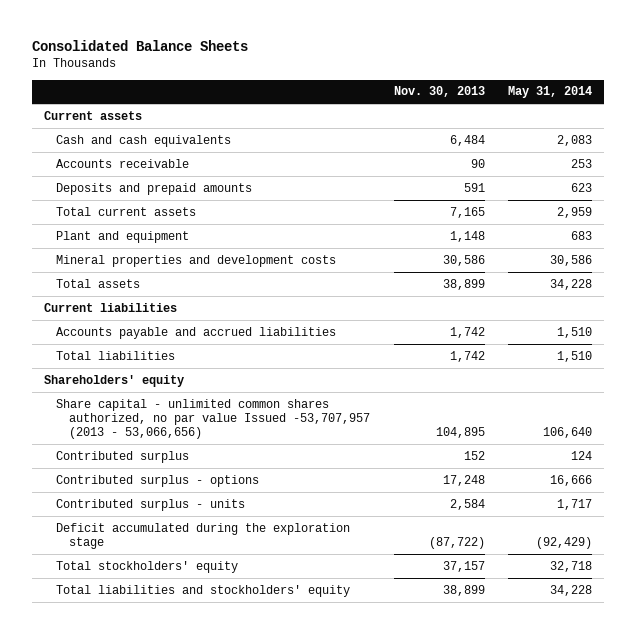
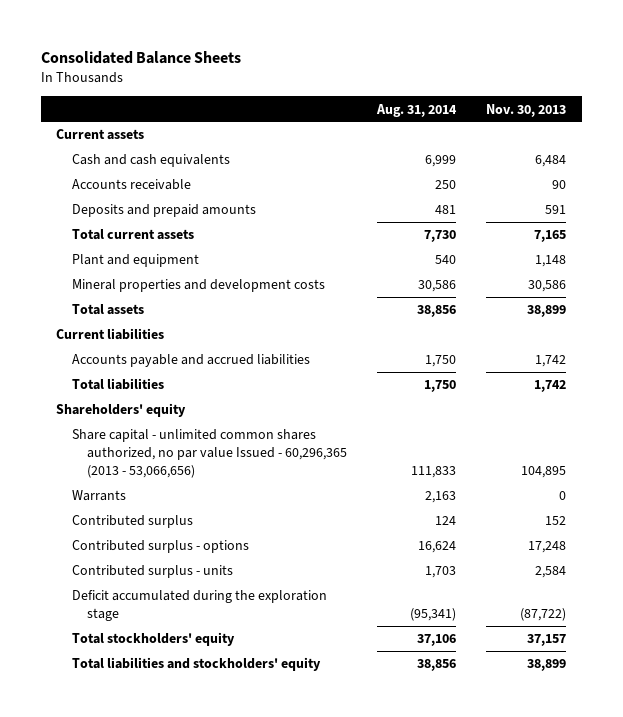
- | Nov. 30, 2013 | May 31, 2014
+ | Aug. 31, 2014 | Nov. 30, 2013
- Share capital - unlimited common shares authorized, no par value Issued -53,707,957 (2013 - 53,066,656) | 104,895 | 106,640
+ Share capital - unlimited common shares authorized, no par value Issued - 60,296,365 (2013 - 53,066,656) | 111,833 | 104,895
+ Warrants | 2,163 | 0

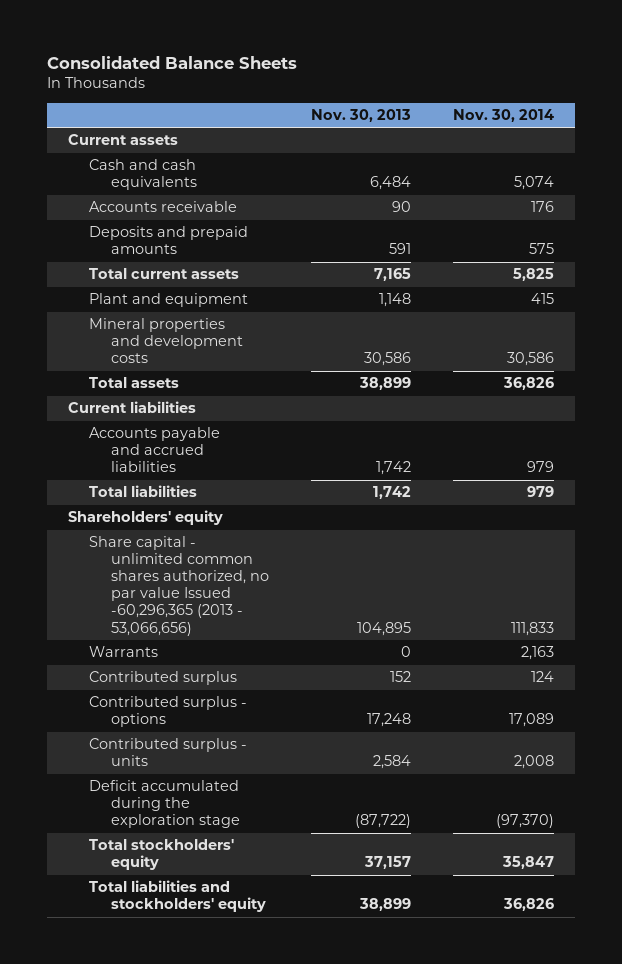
- | Aug. 31, 2014 | Nov. 30, 2013
+ | Nov. 30, 2013 | Nov. 30, 2014
- Share capital - unlimited common shares authorized, no par value Issued - 60,296,365 (2013 - 53,066,656) | 111,833 | 104,895
+ Share capital - unlimited common shares authorized, no par value Issued -60,296,365 (2013 - 53,066,656) | 104,895 | 111,833

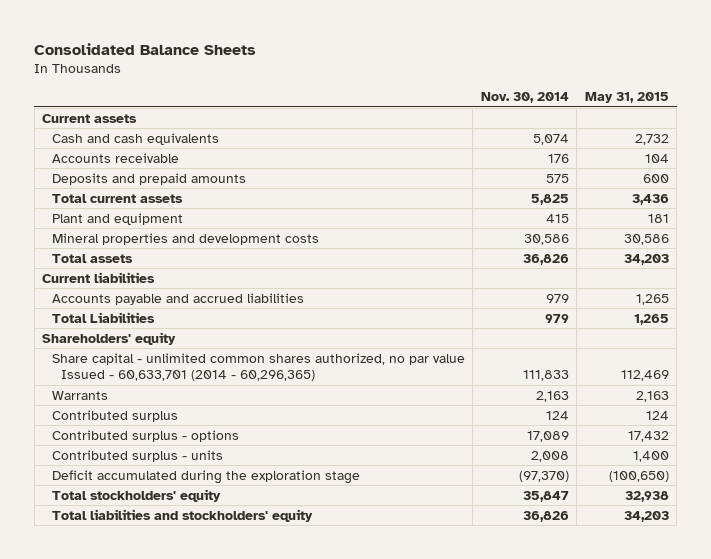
- | Nov. 30, 2013 | Nov. 30, 2014
+ | Nov. 30, 2014 | May 31, 2015
- Total liabilities | 1,742 | 979
+ Total Liabilities | 979 | 1,265
- Share capital - unlimited common shares authorized, no par value Issued -60,296,365 (2013 - 53,066,656) | 104,895 | 111,833
+ Share capital - unlimited common shares authorized, no par value Issued - 60,633,701 (2014 - 60,296,365) | 111,833 | 112,469

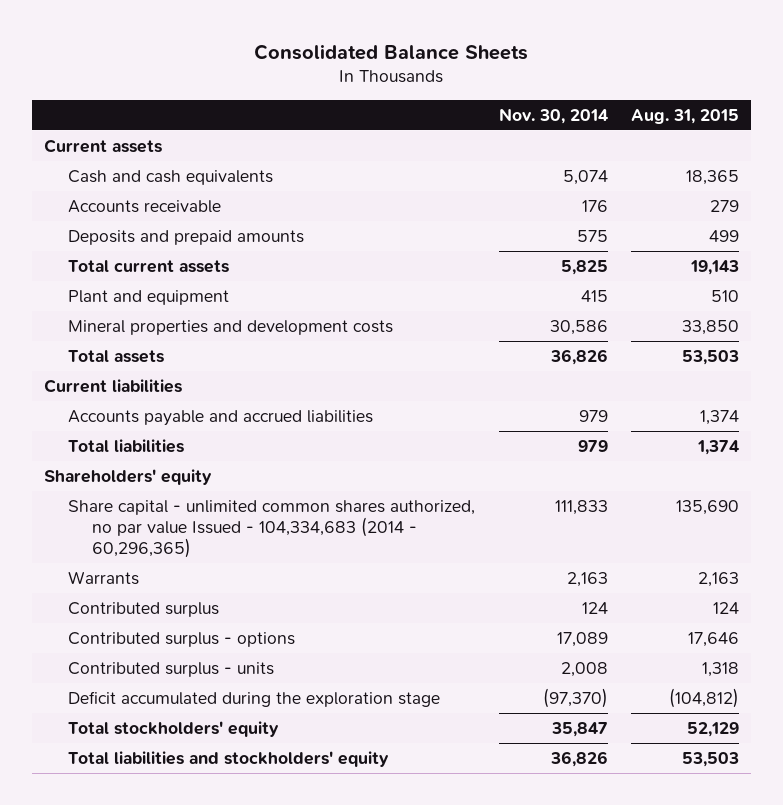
- | Nov. 30, 2014 | May 31, 2015
+ | Nov. 30, 2014 | Aug. 31, 2015
- Total Liabilities | 979 | 1,265
+ Total liabilities | 979 | 1,374
- Share capital - unlimited common shares authorized, no par value Issued - 60,633,701 (2014 - 60,296,365) | 111,833 | 112,469
+ Share capital - unlimited common shares authorized, no par value Issued - 104,334,683 (2014 - 60,296,365) | 111,833 | 135,690

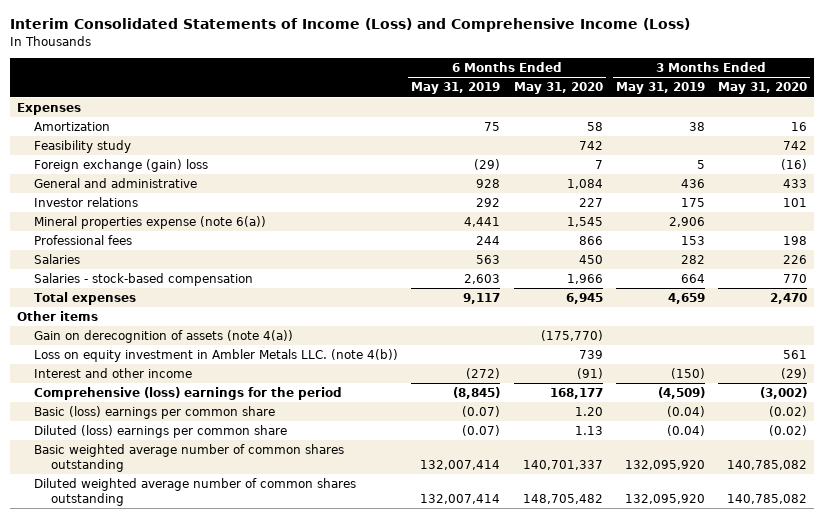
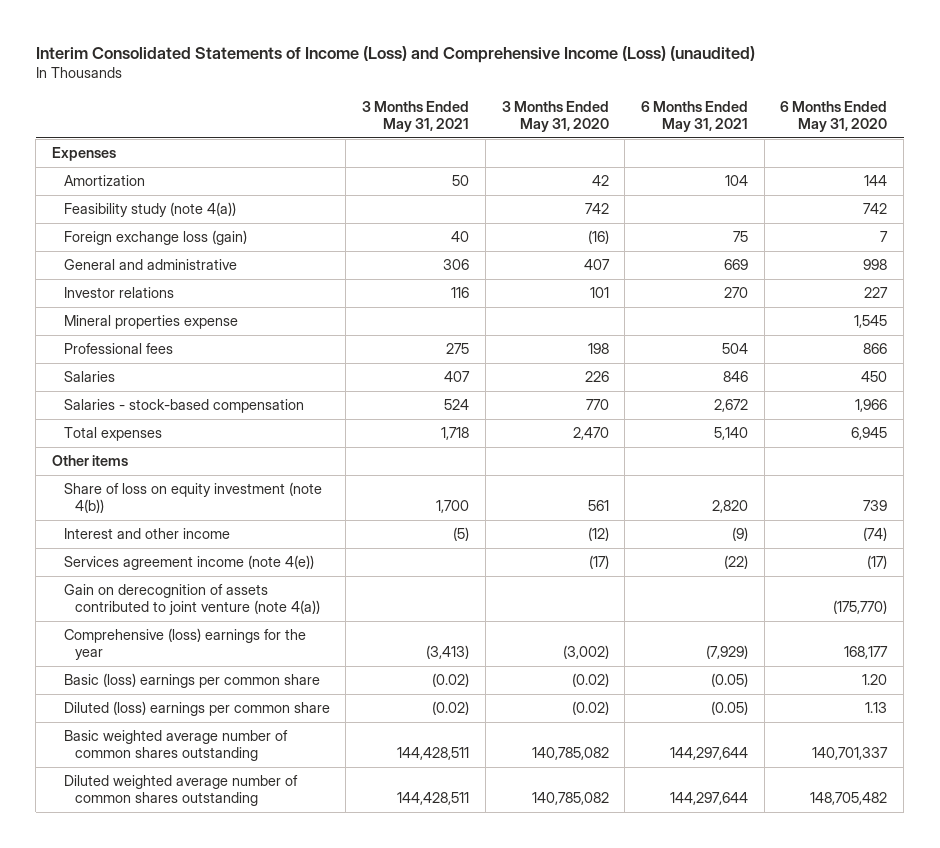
- Interim Consolidated Statements of Income (Loss) and Comprehensive Income (Loss)
+ Interim Consolidated Statements of Income (Loss) and Comprehensive Income (Loss) (unaudited)
- | 6 Months Ended May 31, 2019 | 6 Months Ended May 31, 2020 | 3 Months Ended May 31, 2019 | 3 Months Ended May 31, 2020
+ | 3 Months Ended May 31, 2021 | 3 Months Ended May 31, 2020 | 6 Months Ended May 31, 2021 | 6 Months Ended May 31, 2020
- Amortization | 75 | 58 | 38 | 16
- Feasibility study | | 742 | | 742
- Foreign exchange (gain) loss | (29) | 7 | 5 | (16)
- General and administrative | 928 | 1,084 | 436 | 433
+ Amortization | 50 | 42 | 104 | 144
+ Feasibility study (note 4(a)) | | 742 | | 742
+ Foreign exchange loss (gain) | 40 | (16) | 75 | 7
+ General and administrative | 306 | 407 | 669 | 998
- Mineral properties expense (note 6(a)) | 4,441 | 1,545 | 2,906 |
+ Mineral properties expense | | | | 1,545
- Gain on derecognition of assets (note 4(a)) | | (175,770) | |
- Loss on equity investment in Ambler Metals LLC. (note 4(b)) | | 739 | | 561
- Interest and other income | (272) | (91) | (150) | (29)
- Comprehensive (loss) earnings for the period | (8,845) | 168,177 | (4,509) | (3,002)
+ Share of loss on equity investment (note 4(b)) | 1,700 | 561 | 2,820 | 739
+ Interest and other income | (5) | (12) | (9) | (74)
+ Services agreement income (note 4(e)) | | (17) | (22) | (17)
+ Gain on derecognition of assets contributed to joint venture (note 4(a)) | | | | (175,770)
+ Comprehensive (loss) earnings for the year | (3,413) | (3,002) | (7,929) | 168,177

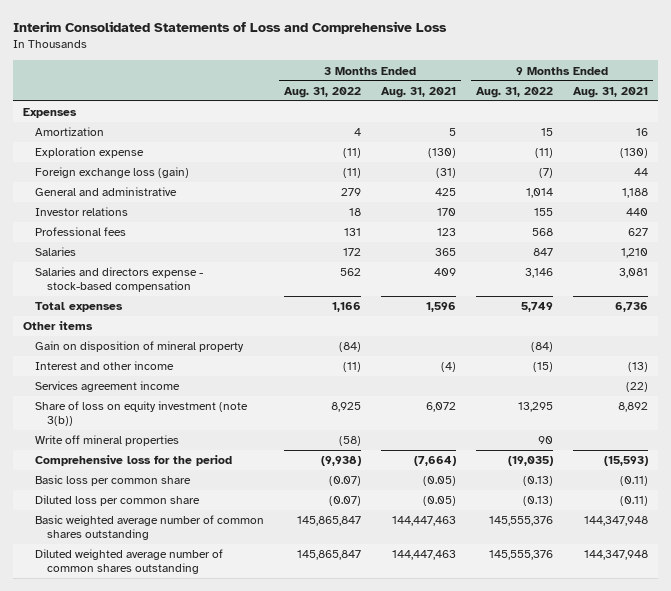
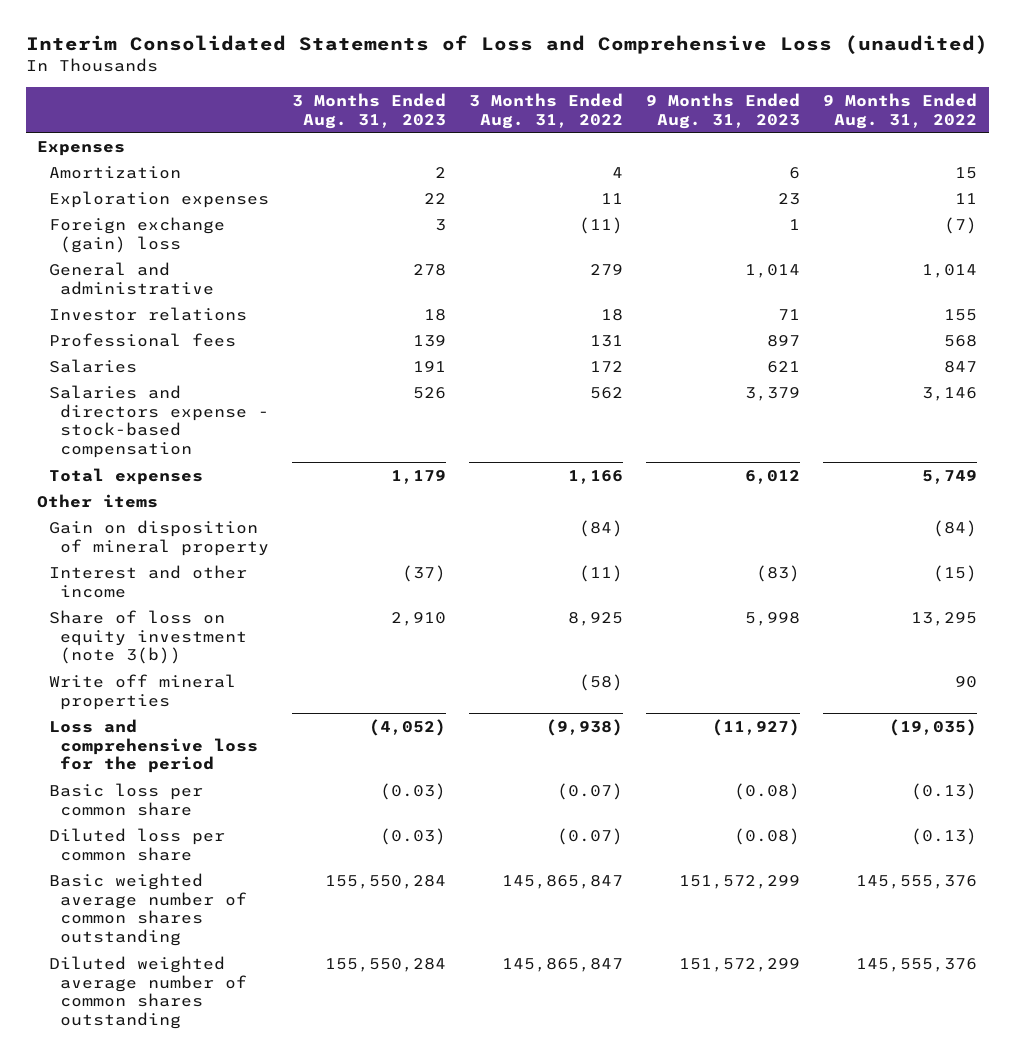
- Interim Consolidated Statements of Loss and Comprehensive Loss
+ Interim Consolidated Statements of Loss and Comprehensive Loss (unaudited)
- | 3 Months Ended Aug. 31, 2022 | 3 Months Ended Aug. 31, 2021 | 9 Months Ended Aug. 31, 2022 | 9 Months Ended Aug. 31, 2021
+ | 3 Months Ended Aug. 31, 2023 | 3 Months Ended Aug. 31, 2022 | 9 Months Ended Aug. 31, 2023 | 9 Months Ended Aug. 31, 2022
- Exploration expense | (11) | (130) | (11) | (130)
- Foreign exchange loss (gain) | (11) | (31) | (7) | 44
+ Exploration expenses | 22 | 11 | 23 | 11
+ Foreign exchange (gain) loss | 3 | (11) | 1 | (7)
- Services agreement income | | | | (22)
- Comprehensive loss for the period | (9,938) | (7,664) | (19,035) | (15,593)
+ Loss and comprehensive loss for the period | (4,052) | (9,938) | (11,927) | (19,035)

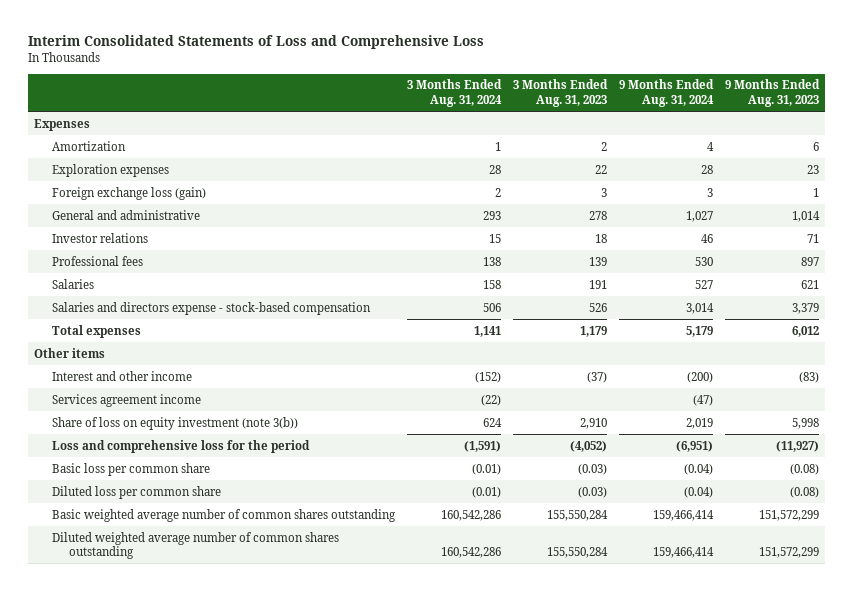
- Interim Consolidated Statements of Loss and Comprehensive Loss (unaudited)
+ Interim Consolidated Statements of Loss and Comprehensive Loss
- | 3 Months Ended Aug. 31, 2023 | 3 Months Ended Aug. 31, 2022 | 9 Months Ended Aug. 31, 2023 | 9 Months Ended Aug. 31, 2022
+ | 3 Months Ended Aug. 31, 2024 | 3 Months Ended Aug. 31, 2023 | 9 Months Ended Aug. 31, 2024 | 9 Months Ended Aug. 31, 2023
- Foreign exchange (gain) loss | 3 | (11) | 1 | (7)
+ Foreign exchange loss (gain) | 2 | 3 | 3 | 1
- Gain on disposition of mineral property | | (84) | | (84)
+ Services agreement income | (22) | | (47) |
- Write off mineral properties | | (58) | | 90

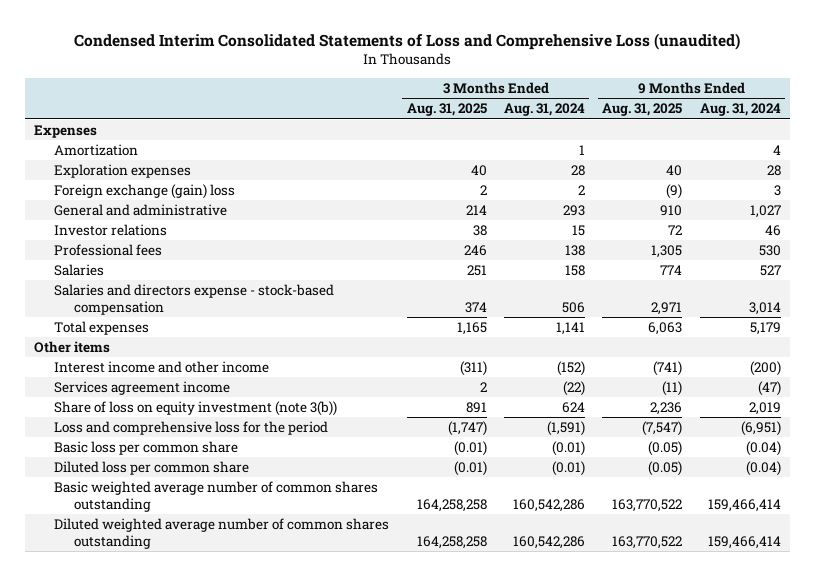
- Interim Consolidated Statements of Loss and Comprehensive Loss
+ Condensed Interim Consolidated Statements of Loss and Comprehensive Loss (unaudited)
- | 3 Months Ended Aug. 31, 2024 | 3 Months Ended Aug. 31, 2023 | 9 Months Ended Aug. 31, 2024 | 9 Months Ended Aug. 31, 2023
+ | 3 Months Ended Aug. 31, 2025 | 3 Months Ended Aug. 31, 2024 | 9 Months Ended Aug. 31, 2025 | 9 Months Ended Aug. 31, 2024
- Foreign exchange loss (gain) | 2 | 3 | 3 | 1
+ Foreign exchange (gain) loss | 2 | 2 | (9) | 3
- Interest and other income | (152) | (37) | (200) | (83)
+ Interest income and other income | (311) | (152) | (741) | (200)

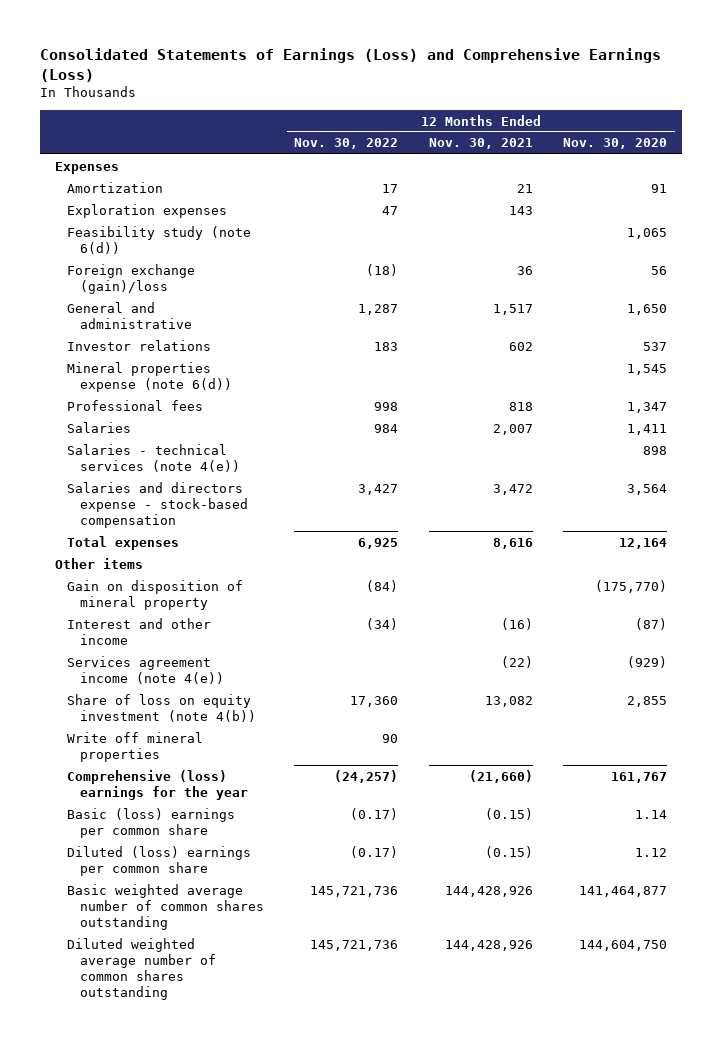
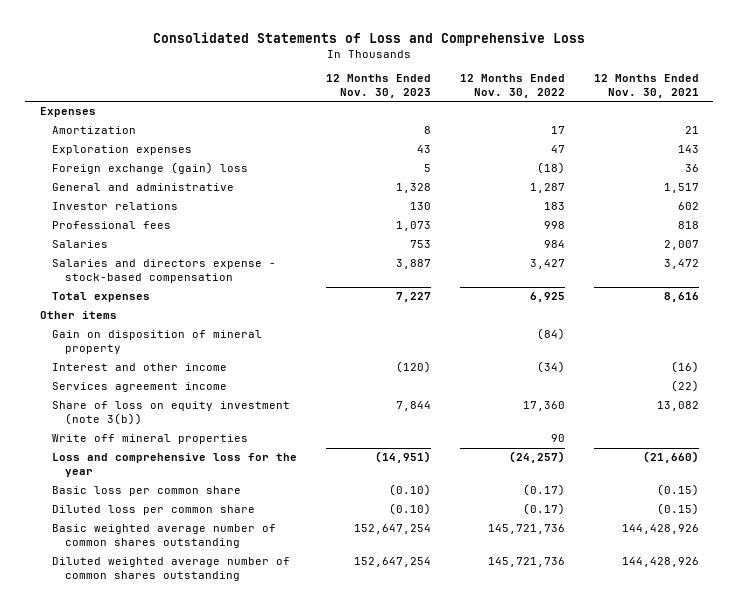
- Consolidated Statements of Earnings (Loss) and Comprehensive Earnings (Loss)
+ Consolidated Statements of Loss and Comprehensive Loss
- | 12 Months Ended Nov. 30, 2022 | 12 Months Ended Nov. 30, 2021 | 12 Months Ended Nov. 30, 2020
+ | 12 Months Ended Nov. 30, 2023 | 12 Months Ended Nov. 30, 2022 | 12 Months Ended Nov. 30, 2021
- Feasibility study (note 6(d)) | | | 1,065
- Foreign exchange (gain)/loss | (18) | 36 | 56
+ Foreign exchange (gain) loss | 5 | (18) | 36
- Mineral properties expense (note 6(d)) | | | 1,545
- Salaries - technical services (note 4(e)) | | | 898
- Services agreement income (note 4(e)) | | (22) | (929)
- Share of loss on equity investment (note 4(b)) | 17,360 | 13,082 | 2,855
+ Services agreement income | | | (22)
+ Share of loss on equity investment (note 3(b)) | 7,844 | 17,360 | 13,082
- Comprehensive (loss) earnings for the year | (24,257) | (21,660) | 161,767
- Basic (loss) earnings per common share | (0.17) | (0.15) | 1.14
- Diluted (loss) earnings per common share | (0.17) | (0.15) | 1.12
+ Loss and comprehensive loss for the year | (14,951) | (24,257) | (21,660)
+ Basic loss per common share | (0.10) | (0.17) | (0.15)
+ Diluted loss per common share | (0.10) | (0.17) | (0.15)

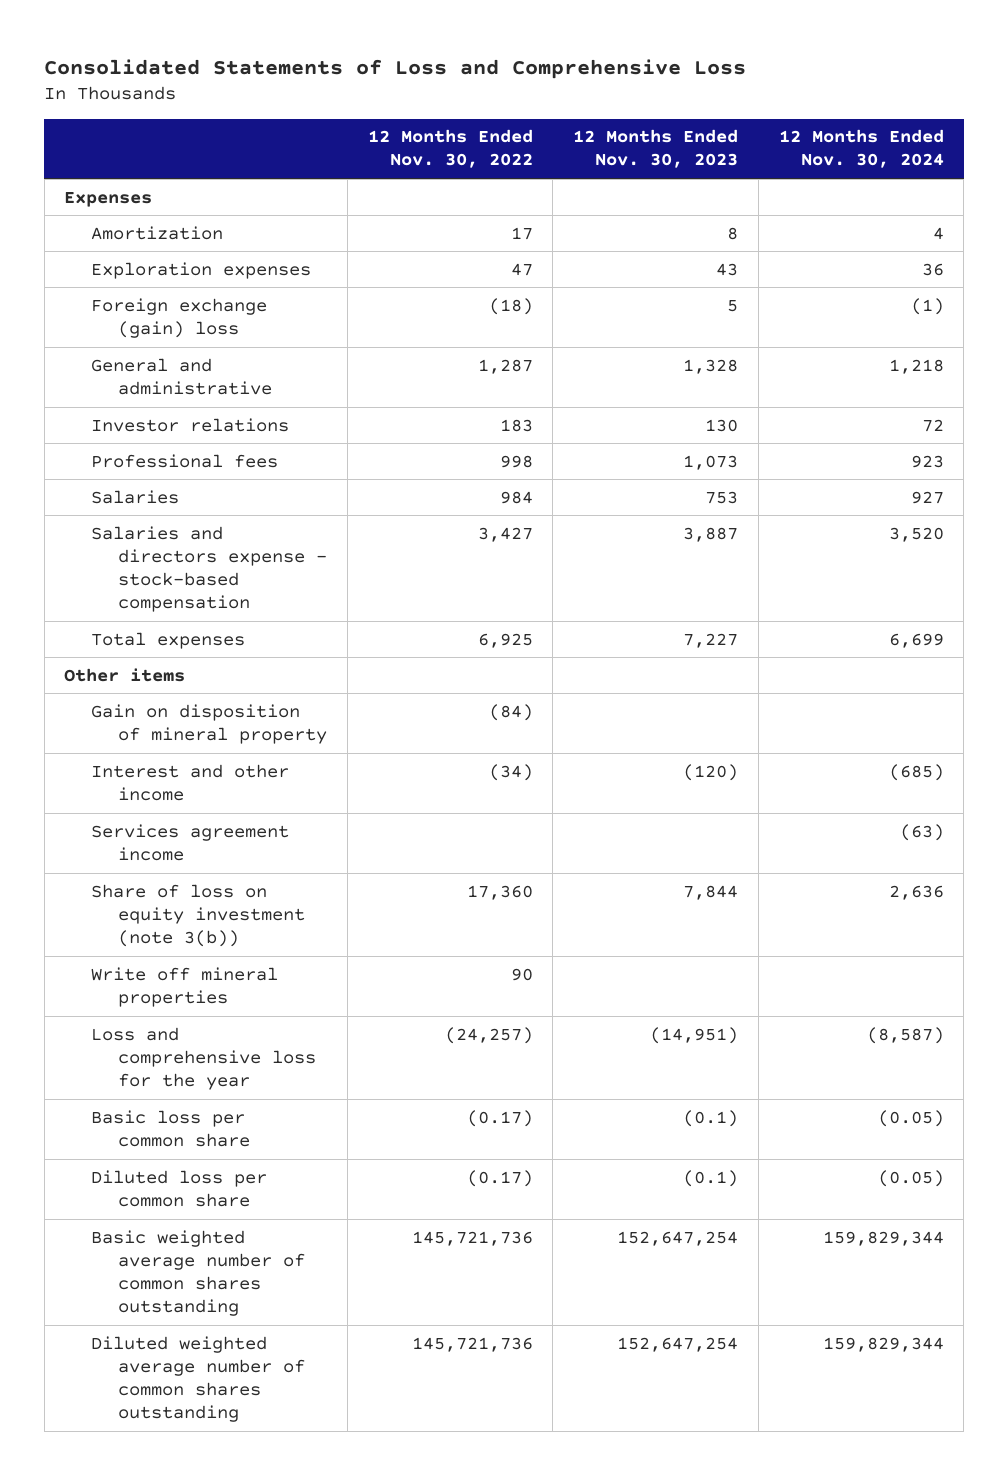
- | 12 Months Ended Nov. 30, 2023 | 12 Months Ended Nov. 30, 2022 | 12 Months Ended Nov. 30, 2021
+ | 12 Months Ended Nov. 30, 2022 | 12 Months Ended Nov. 30, 2023 | 12 Months Ended Nov. 30, 2024
- Basic loss per common share | (0.10) | (0.17) | (0.15)
- Diluted loss per common share | (0.10) | (0.17) | (0.15)
+ Basic loss per common share | (0.17) | (0.1) | (0.05)
+ Diluted loss per common share | (0.17) | (0.1) | (0.05)

